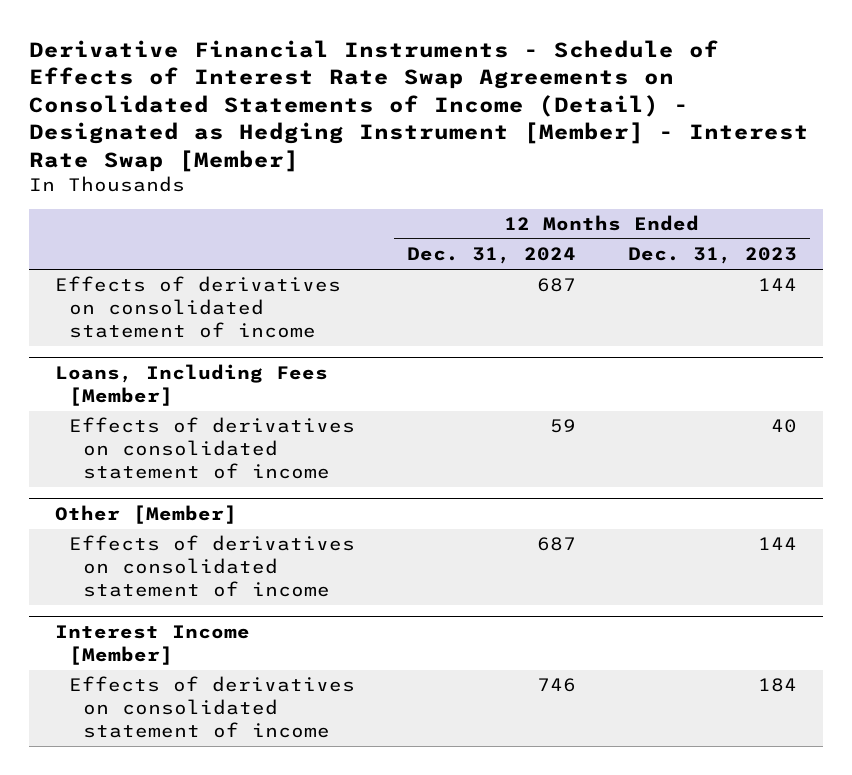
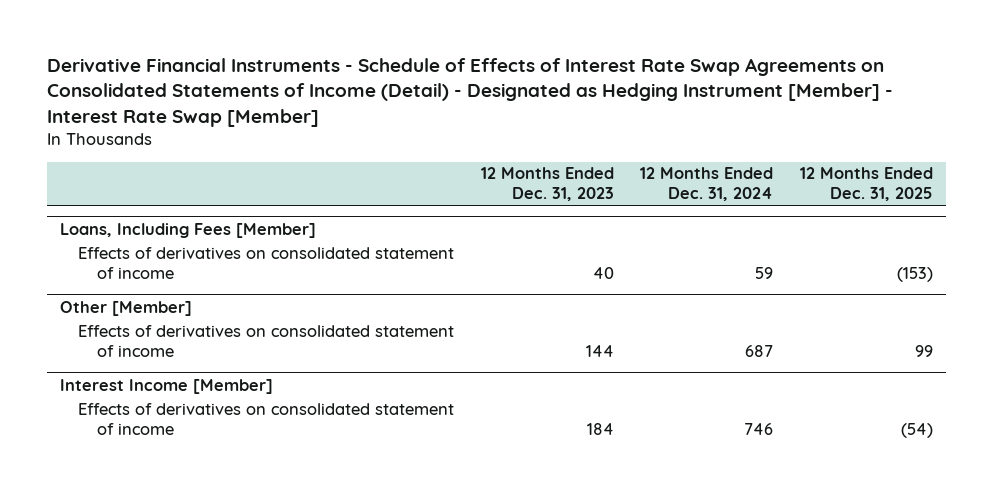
- | 12 Months Ended Dec. 31, 2024 | 12 Months Ended Dec. 31, 2023
+ | 12 Months Ended Dec. 31, 2023 | 12 Months Ended Dec. 31, 2024 | 12 Months Ended Dec. 31, 2025
- Effects of derivatives on consolidated statement of income | 687 | 144

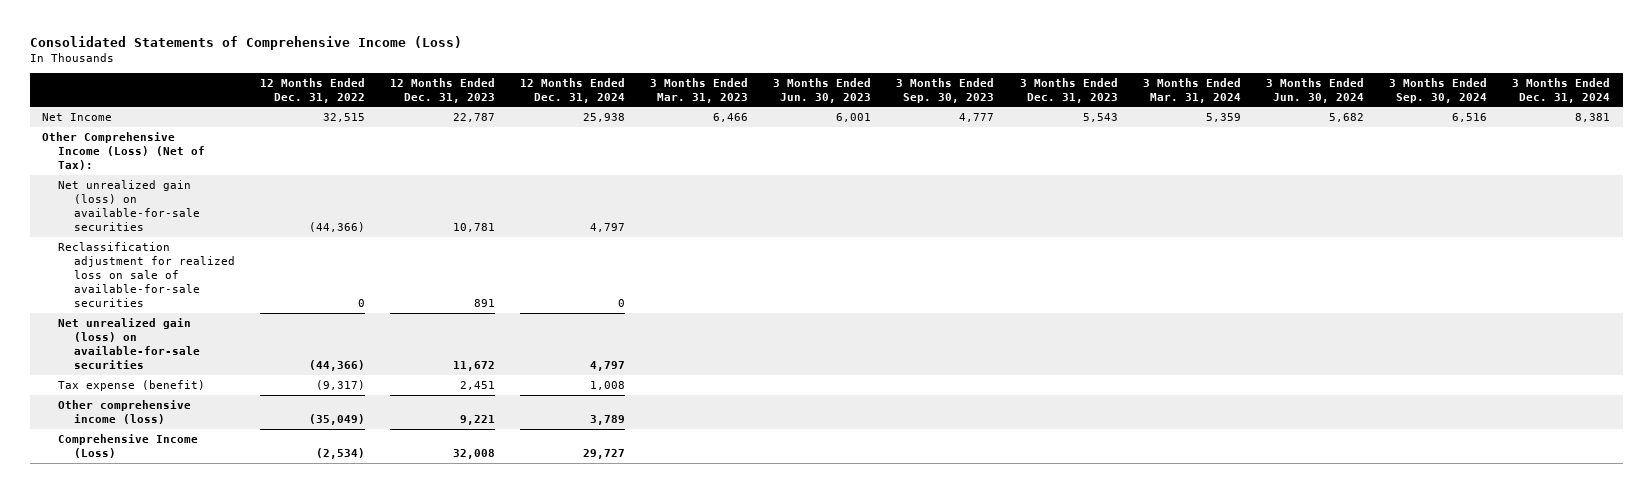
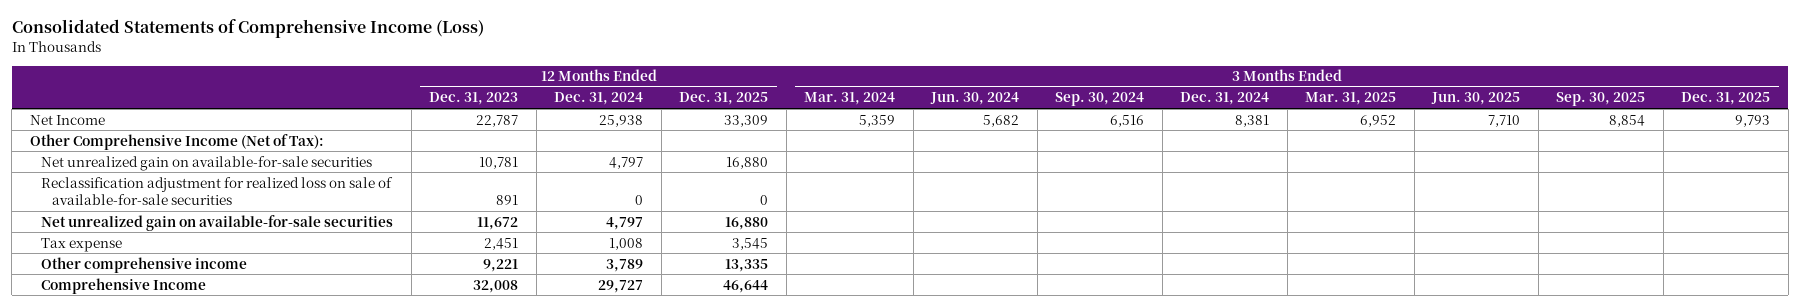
- | 12 Months Ended Dec. 31, 2022 | 12 Months Ended Dec. 31, 2023 | 12 Months Ended Dec. 31, 2024 | 3 Months Ended Mar. 31, 2023 | 3 Months Ended Jun. 30, 2023 | 3 Months Ended Sep. 30, 2023 | 3 Months Ended Dec. 31, 2023 | 3 Months Ended Mar. 31, 2024 | 3 Months Ended Jun. 30, 2024 | 3 Months Ended Sep. 30, 2024 | 3 Months Ended Dec. 31, 2024
+ | 12 Months Ended Dec. 31, 2023 | 12 Months Ended Dec. 31, 2024 | 12 Months Ended Dec. 31, 2025 | 3 Months Ended Mar. 31, 2024 | 3 Months Ended Jun. 30, 2024 | 3 Months Ended Sep. 30, 2024 | 3 Months Ended Dec. 31, 2024 | 3 Months Ended Mar. 31, 2025 | 3 Months Ended Jun. 30, 2025 | 3 Months Ended Sep. 30, 2025 | 3 Months Ended Dec. 31, 2025
- Other Comprehensive Income (Loss) (Net of Tax):
- Net unrealized gain (loss) on available-for-sale securities | (44,366) | 10,781 | 4,797 | | | | | | | |
+ Other Comprehensive Income (Net of Tax):
+ Net unrealized gain on available-for-sale securities | 10,781 | 4,797 | 16,880 | | | | | | | |
- Net unrealized gain (loss) on available-for-sale securities | (44,366) | 11,672 | 4,797 | | | | | | | |
- Tax expense (benefit) | (9,317) | 2,451 | 1,008 | | | | | | | |
- Other comprehensive income (loss) | (35,049) | 9,221 | 3,789 | | | | | | | |
- Comprehensive Income (Loss) | (2,534) | 32,008 | 29,727 | | | | | | | |
+ Net unrealized gain on available-for-sale securities | 11,672 | 4,797 | 16,880 | | | | | | | |
+ Tax expense | 2,451 | 1,008 | 3,545 | | | | | | | |
+ Other comprehensive income | 9,221 | 3,789 | 13,335 | | | | | | | |
+ Comprehensive Income | 32,008 | 29,727 | 46,644 | | | | | | | |

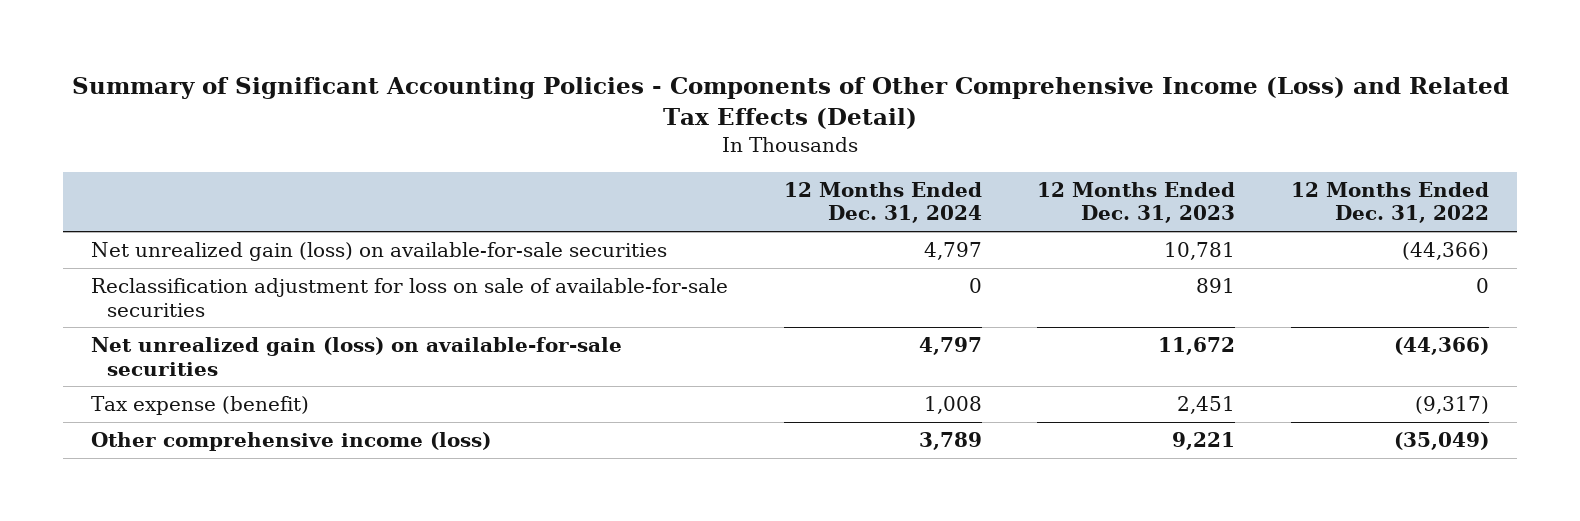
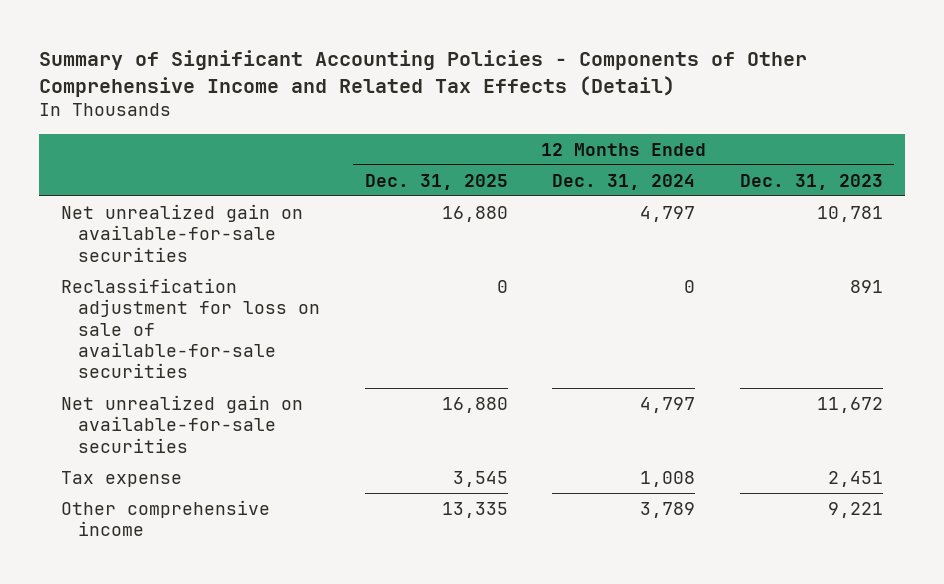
- Summary of Significant Accounting Policies - Components of Other Comprehensive Income (Loss) and Related Tax Effects (Detail)
+ Summary of Significant Accounting Policies - Components of Other Comprehensive Income and Related Tax Effects (Detail)
- | 12 Months Ended Dec. 31, 2024 | 12 Months Ended Dec. 31, 2023 | 12 Months Ended Dec. 31, 2022
+ | 12 Months Ended Dec. 31, 2025 | 12 Months Ended Dec. 31, 2024 | 12 Months Ended Dec. 31, 2023
- Net unrealized gain (loss) on available-for-sale securities | 4,797 | 10,781 | (44,366)
+ Net unrealized gain on available-for-sale securities | 16,880 | 4,797 | 10,781
- Net unrealized gain (loss) on available-for-sale securities | 4,797 | 11,672 | (44,366)
- Tax expense (benefit) | 1,008 | 2,451 | (9,317)
- Other comprehensive income (loss) | 3,789 | 9,221 | (35,049)
+ Net unrealized gain on available-for-sale securities | 16,880 | 4,797 | 11,672
+ Tax expense | 3,545 | 1,008 | 2,451
+ Other comprehensive income | 13,335 | 3,789 | 9,221

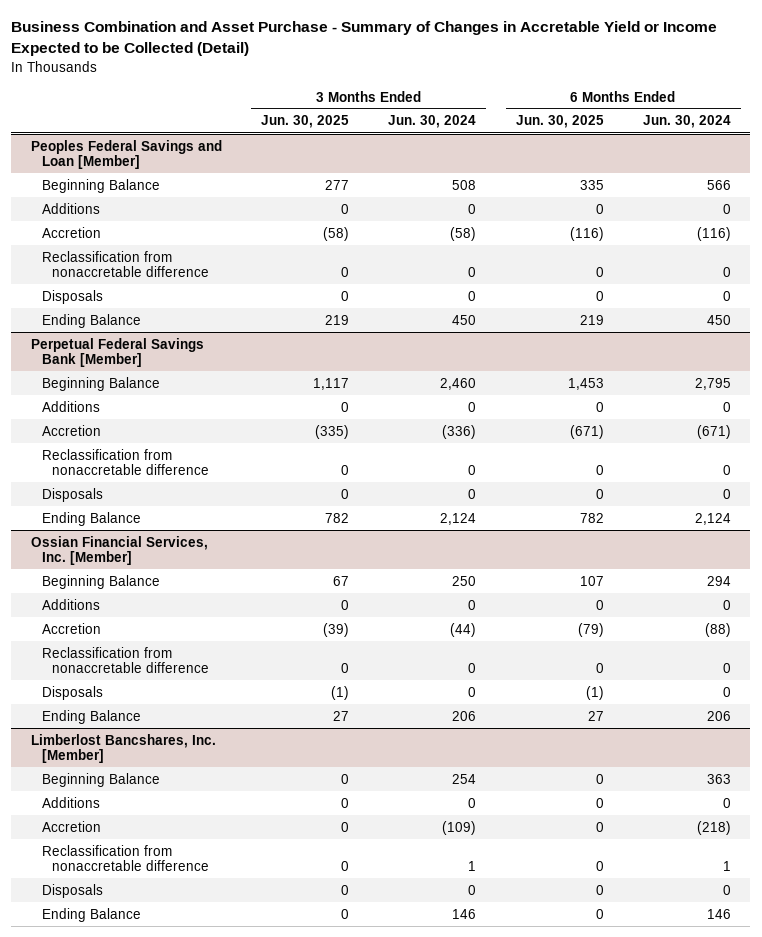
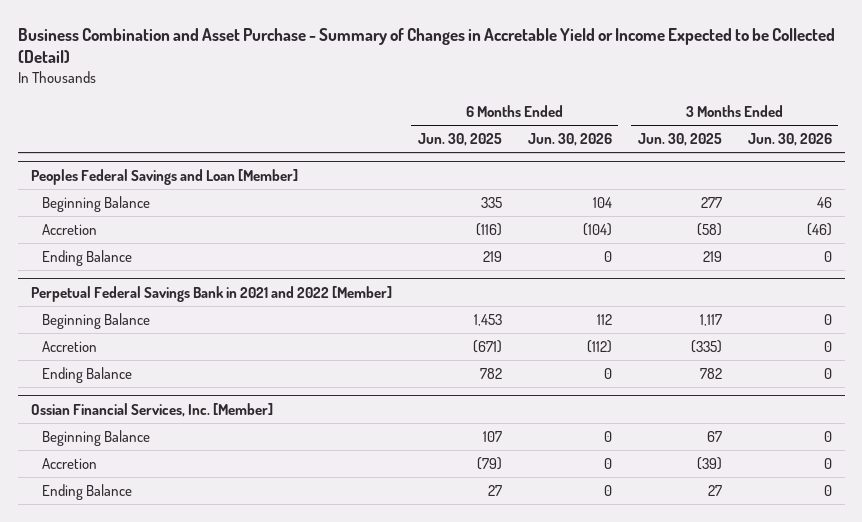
- | 3 Months Ended Jun. 30, 2025 | 3 Months Ended Jun. 30, 2024 | 6 Months Ended Jun. 30, 2025 | 6 Months Ended Jun. 30, 2024
+ | 6 Months Ended Jun. 30, 2025 | 6 Months Ended Jun. 30, 2026 | 3 Months Ended Jun. 30, 2025 | 3 Months Ended Jun. 30, 2026
@ Peoples Federal Savings and Loan [Member]
- Additions | 0 | 0 | 0 | 0
- Reclassification from nonaccretable difference | 0 | 0 | 0 | 0
- Disposals | 0 | 0 | 0 | 0
- Perpetual Federal Savings Bank [Member]
+ Perpetual Federal Savings Bank in 2021 and 2022 [Member]
- Additions | 0 | 0 | 0 | 0
- Reclassification from nonaccretable difference | 0 | 0 | 0 | 0
- Disposals | 0 | 0 | 0 | 0
@ Ossian Financial Services, Inc. [Member]
- Additions | 0 | 0 | 0 | 0
- Reclassification from nonaccretable difference | 0 | 0 | 0 | 0
- Disposals | (1) | 0 | (1) | 0
- Limberlost Bancshares, Inc. [Member]
- Beginning Balance | 0 | 254 | 0 | 363
- Additions | 0 | 0 | 0 | 0
- Accretion | 0 | (109) | 0 | (218)
- Reclassification from nonaccretable difference | 0 | 1 | 0 | 1
- Disposals | 0 | 0 | 0 | 0
- Ending Balance | 0 | 146 | 0 | 146

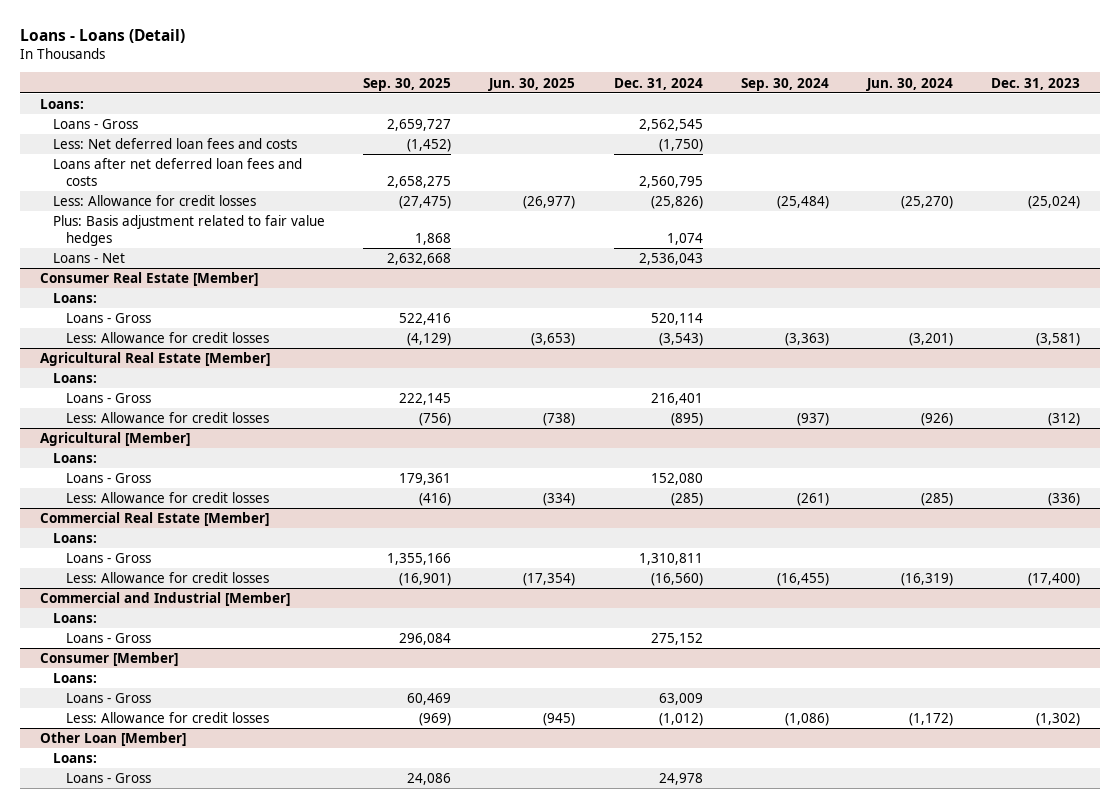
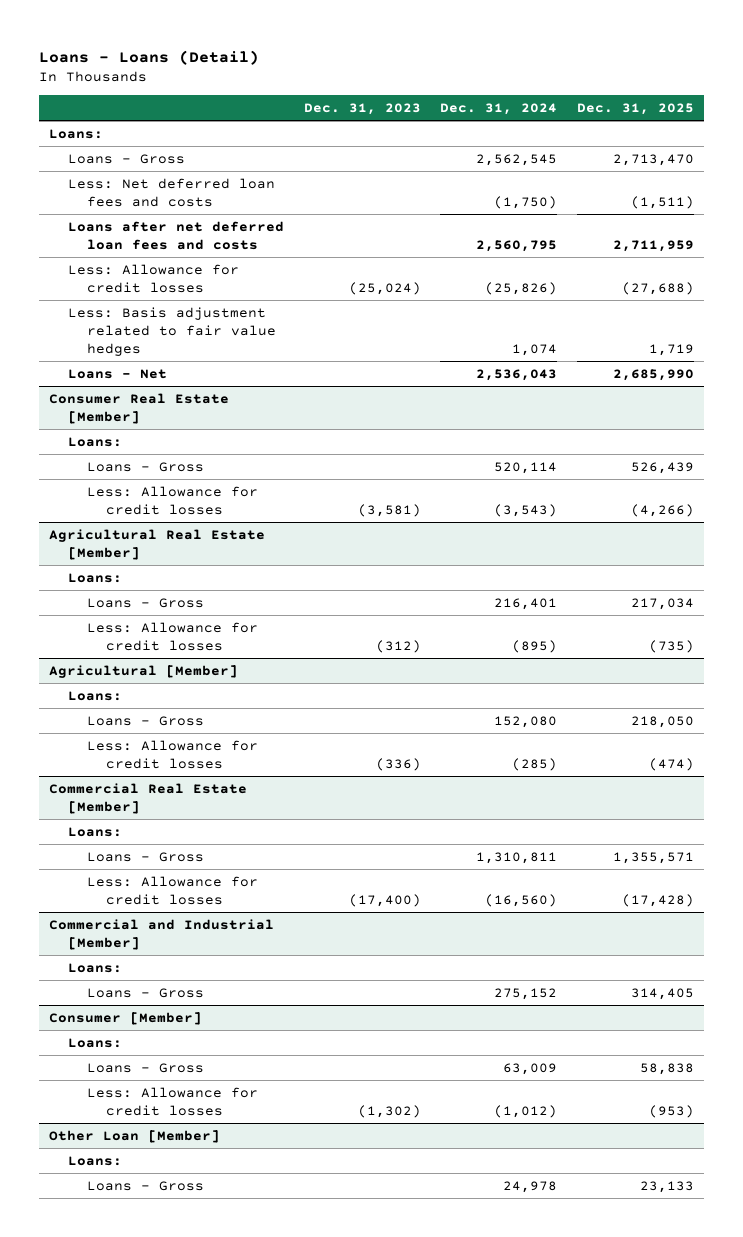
- | Sep. 30, 2025 | Jun. 30, 2025 | Dec. 31, 2024 | Sep. 30, 2024 | Jun. 30, 2024 | Dec. 31, 2023
+ | Dec. 31, 2023 | Dec. 31, 2024 | Dec. 31, 2025
- Plus: Basis adjustment related to fair value hedges | 1,868 | | 1,074 | | |
+ Less: Basis adjustment related to fair value hedges | | 1,074 | 1,719

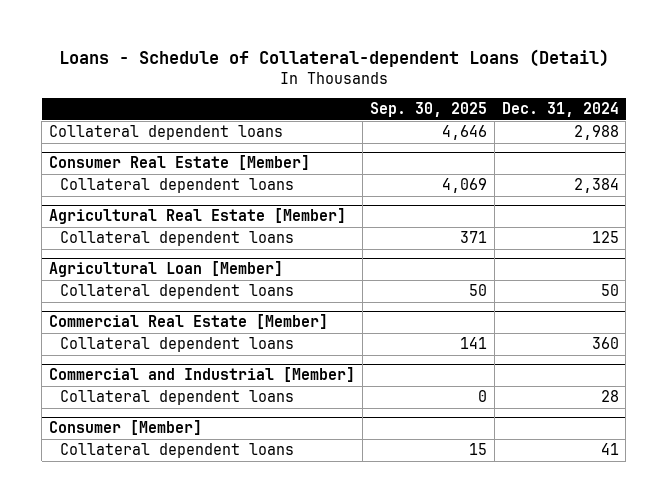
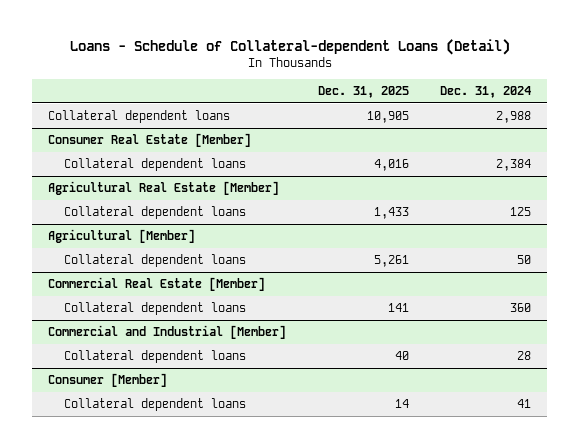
- | Sep. 30, 2025 | Dec. 31, 2024
+ | Dec. 31, 2025 | Dec. 31, 2024
- Agricultural Loan [Member]
+ Agricultural [Member]

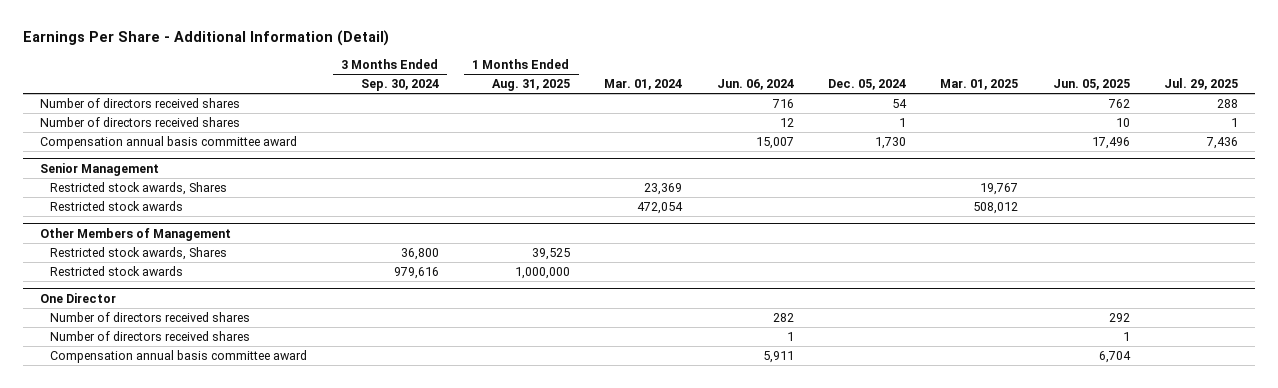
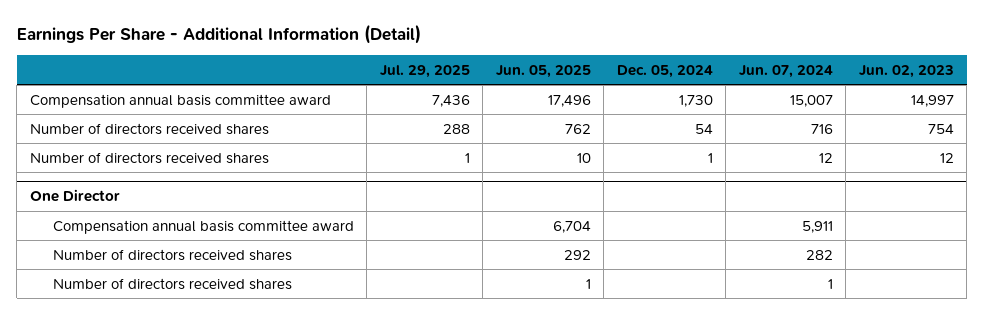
- | 3 Months Ended Sep. 30, 2024 | 1 Months Ended Aug. 31, 2025 | Mar. 01, 2024 | Jun. 06, 2024 | Dec. 05, 2024 | Mar. 01, 2025 | Jun. 05, 2025 | Jul. 29, 2025
+ | Jul. 29, 2025 | Jun. 05, 2025 | Dec. 05, 2024 | Jun. 07, 2024 | Jun. 02, 2023
moved up: Compensation annual basis committee award | 7,436 | 17,496 | 1,730 | 15,007 | 14,997
- Senior Management
- Restricted stock awards, Shares | | | 23,369 | | | 19,767 | |
- Restricted stock awards | | | 472,054 | | | 508,012 | |
- Other Members of Management
- Restricted stock awards, Shares | 36,800 | 39,525 | | | | | |
- Restricted stock awards | 979,616 | 1,000,000 | | | | | |
@ One Director
moved up: Compensation annual basis committee award | | 6,704 | | 5,911 |

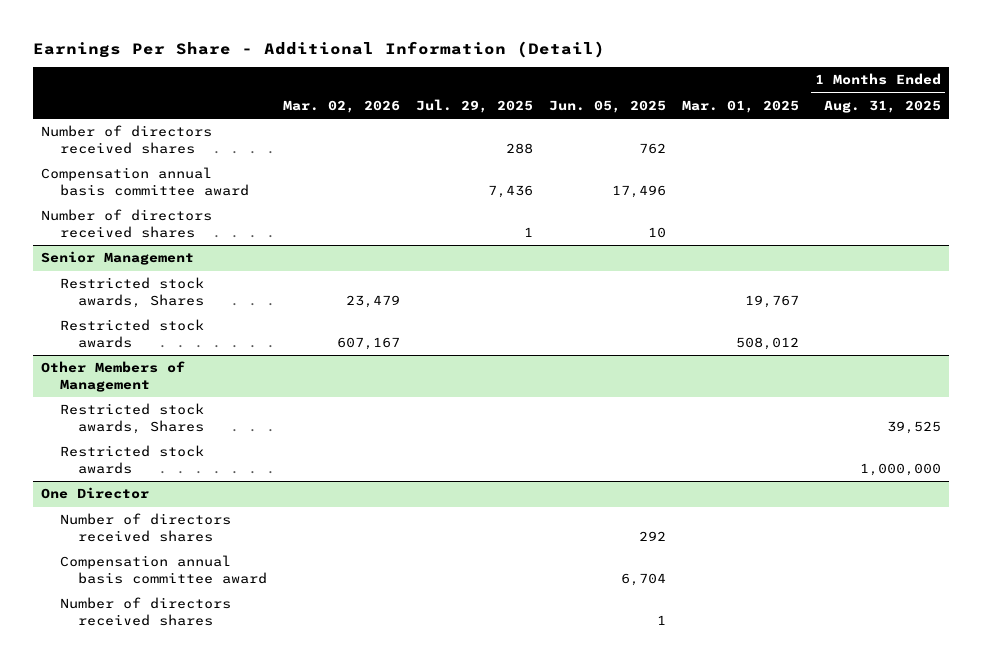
- | Jul. 29, 2025 | Jun. 05, 2025 | Dec. 05, 2024 | Jun. 07, 2024 | Jun. 02, 2023
+ | Mar. 02, 2026 | Jul. 29, 2025 | Jun. 05, 2025 | Mar. 01, 2025 | 1 Months Ended Aug. 31, 2025
moved down: Compensation annual basis committee award | | 7,436 | 17,496 | |
+ Senior Management
+ Restricted stock awards, Shares | 23,479 | | | 19,767 |
+ Restricted stock awards | 607,167 | | | 508,012 |
+ Other Members of Management
+ Restricted stock awards, Shares | | | | | 39,525
+ Restricted stock awards | | | | | 1,000,000
@ One Director
moved down: Compensation annual basis committee award | | | 6,704 | |

